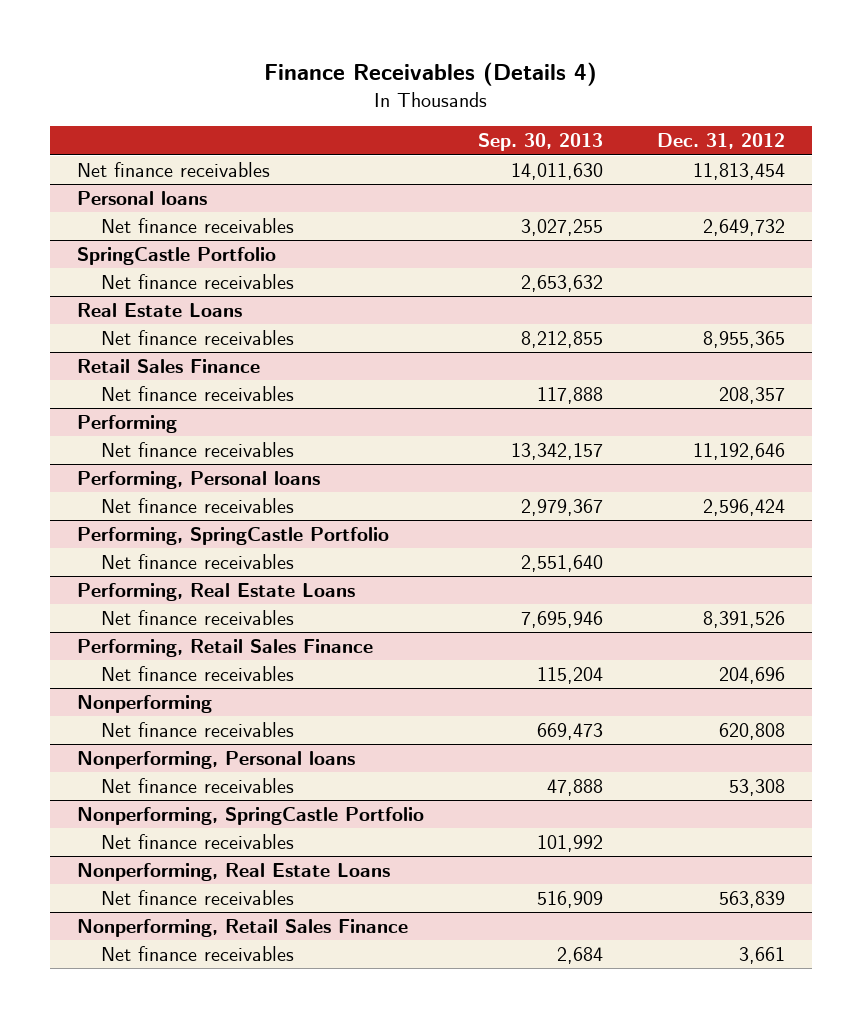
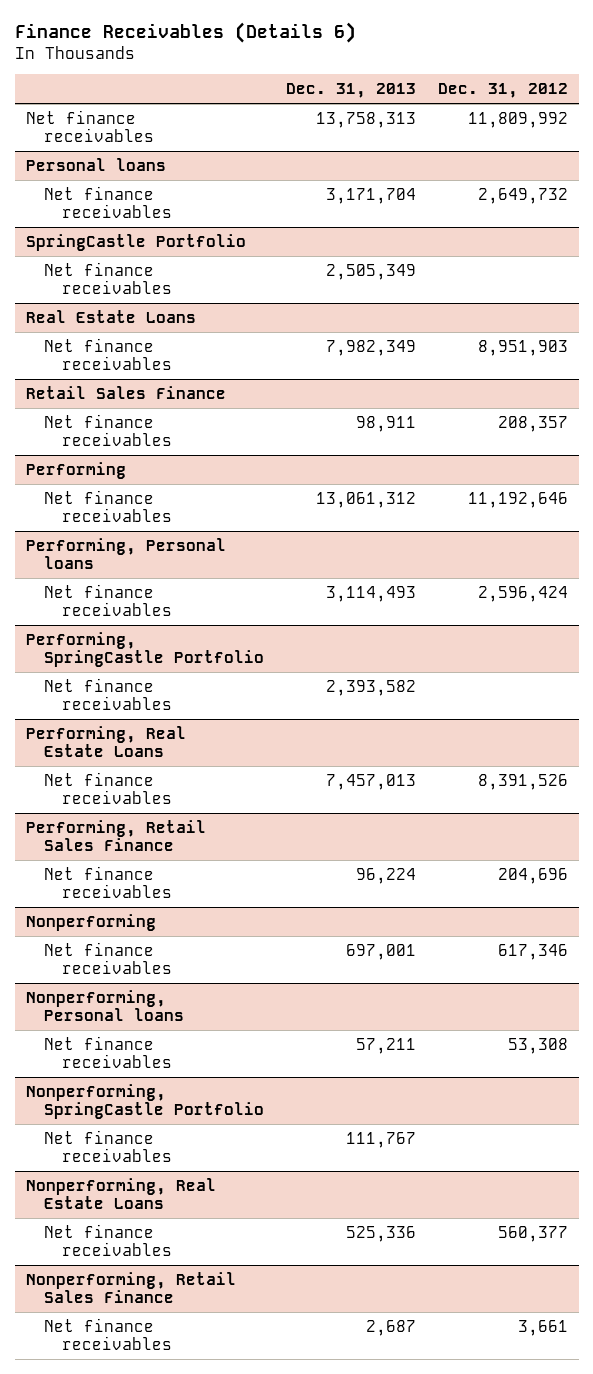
- Finance Receivables (Details 4)
+ Finance Receivables (Details 6)
- | Sep. 30, 2013 | Dec. 31, 2012
+ | Dec. 31, 2013 | Dec. 31, 2012
- Net finance receivables | 14,011,630 | 11,813,454
+ Net finance receivables | 13,758,313 | 11,809,992
@ Real Estate Loans
- Net finance receivables | 8,212,855 | 8,955,365
+ Net finance receivables | 7,982,349 | 8,951,903
@ Nonperforming
- Net finance receivables | 669,473 | 620,808
+ Net finance receivables | 697,001 | 617,346
@ Nonperforming, Real Estate Loans
- Net finance receivables | 516,909 | 563,839
+ Net finance receivables | 525,336 | 560,377

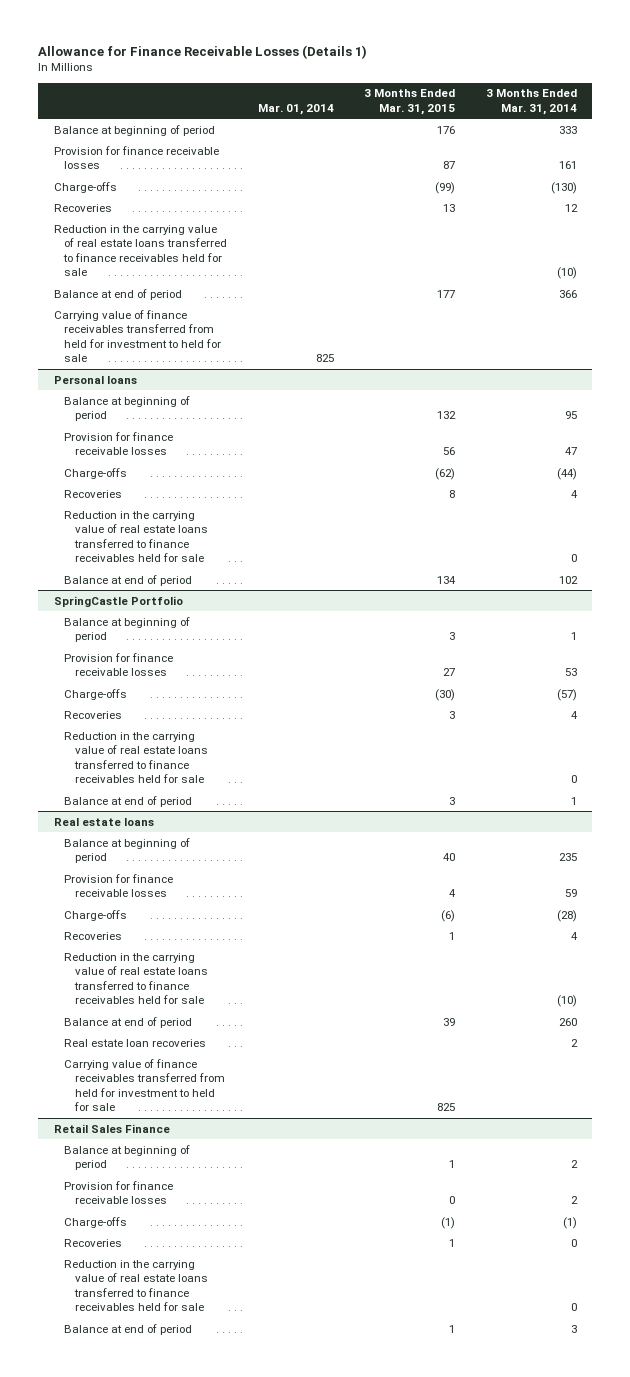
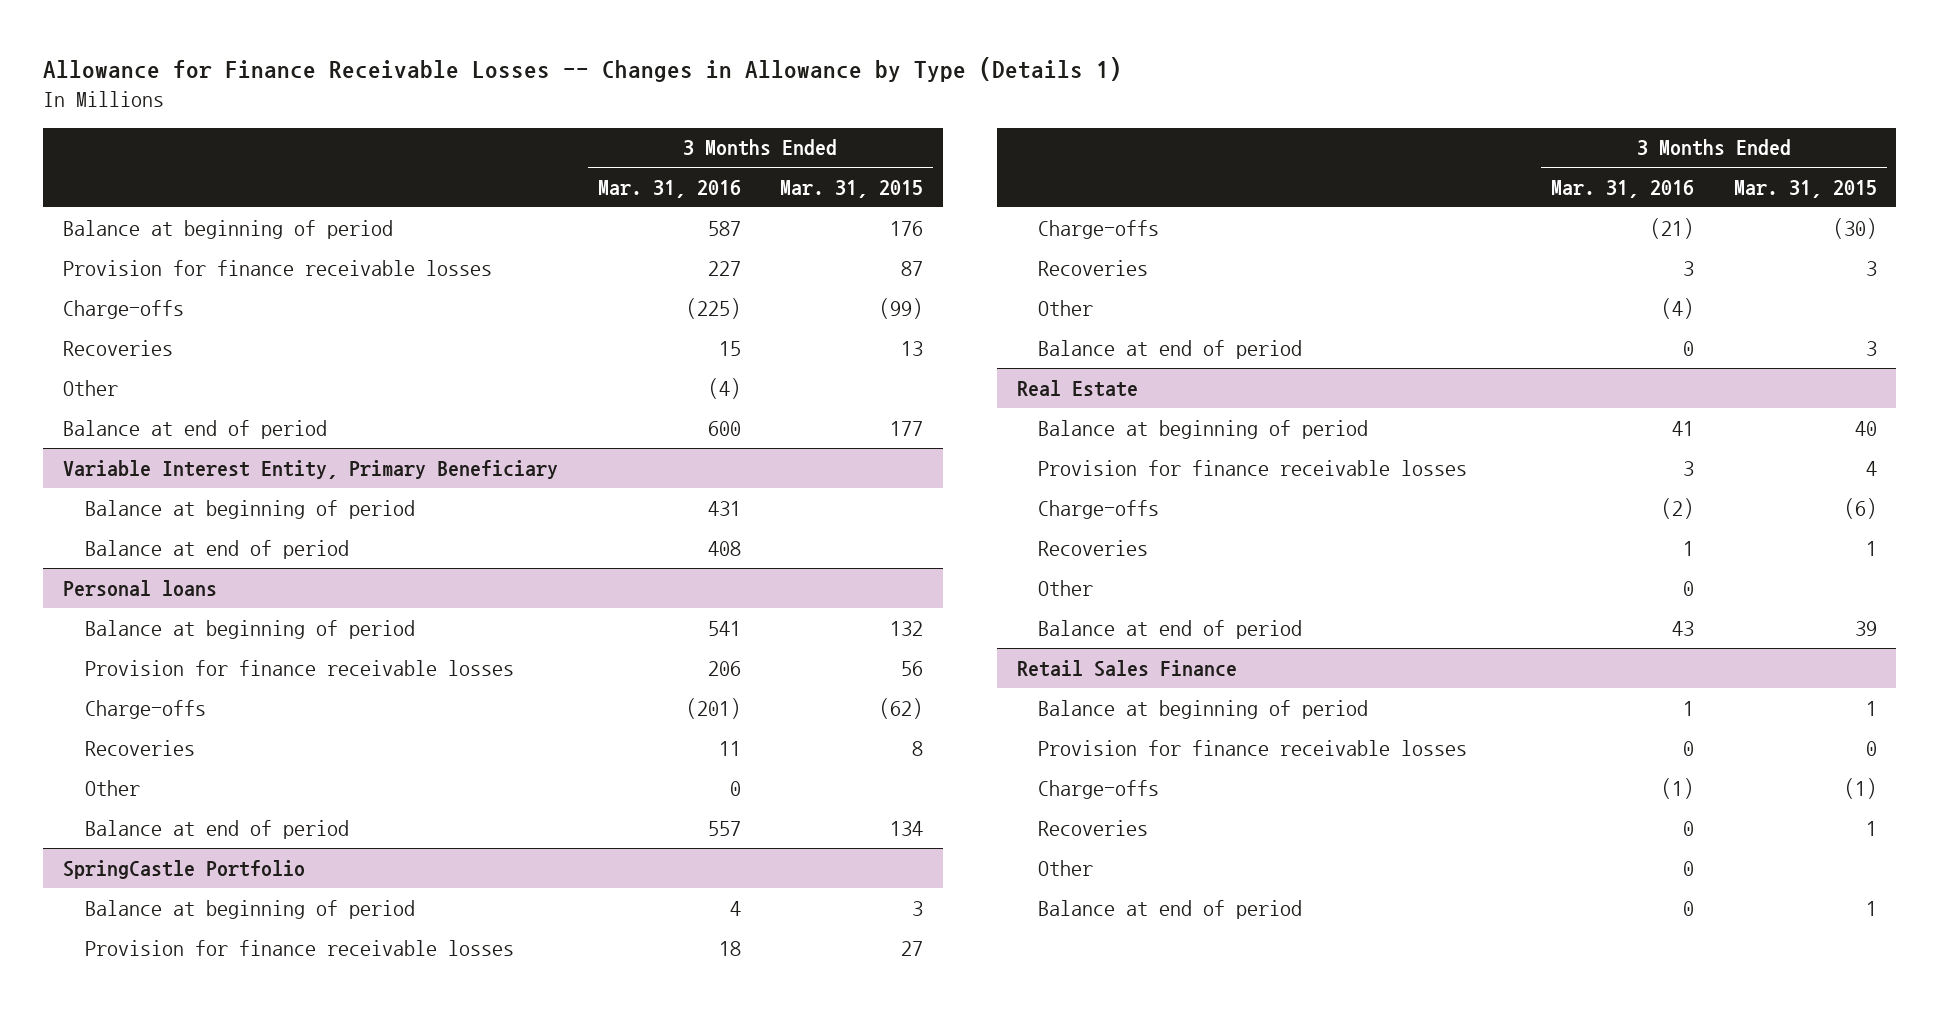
- Allowance for Finance Receivable Losses (Details 1)
+ Allowance for Finance Receivable Losses -- Changes in Allowance by Type (Details 1)
- | Mar. 01, 2014 | 3 Months Ended Mar. 31, 2015 | 3 Months Ended Mar. 31, 2014
+ | 3 Months Ended Mar. 31, 2016 | 3 Months Ended Mar. 31, 2015
- Reduction in the carrying value of real estate loans transferred to finance receivables held for sale | | | (10)
+ Other | (4) |
- Carrying value of finance receivables transferred from held for investment to held for sale | 825 | |
+ Variable Interest Entity, Primary Beneficiary
+ Balance at beginning of period | 431 |
+ Balance at end of period | 408 |
@ Personal loans
- Reduction in the carrying value of real estate loans transferred to finance receivables held for sale | | | 0
+ Other | 0 |
@ SpringCastle Portfolio
- Reduction in the carrying value of real estate loans transferred to finance receivables held for sale | | | 0
+ Other | (4) |
- Real estate loans
+ Real Estate
- Reduction in the carrying value of real estate loans transferred to finance receivables held for sale | | | (10)
+ Other | 0 |
- Real estate loan recoveries | | | 2
- Carrying value of finance receivables transferred from held for investment to held for sale | | 825 |
@ Retail Sales Finance
- Reduction in the carrying value of real estate loans transferred to finance receivables held for sale | | | 0
+ Other | 0 |

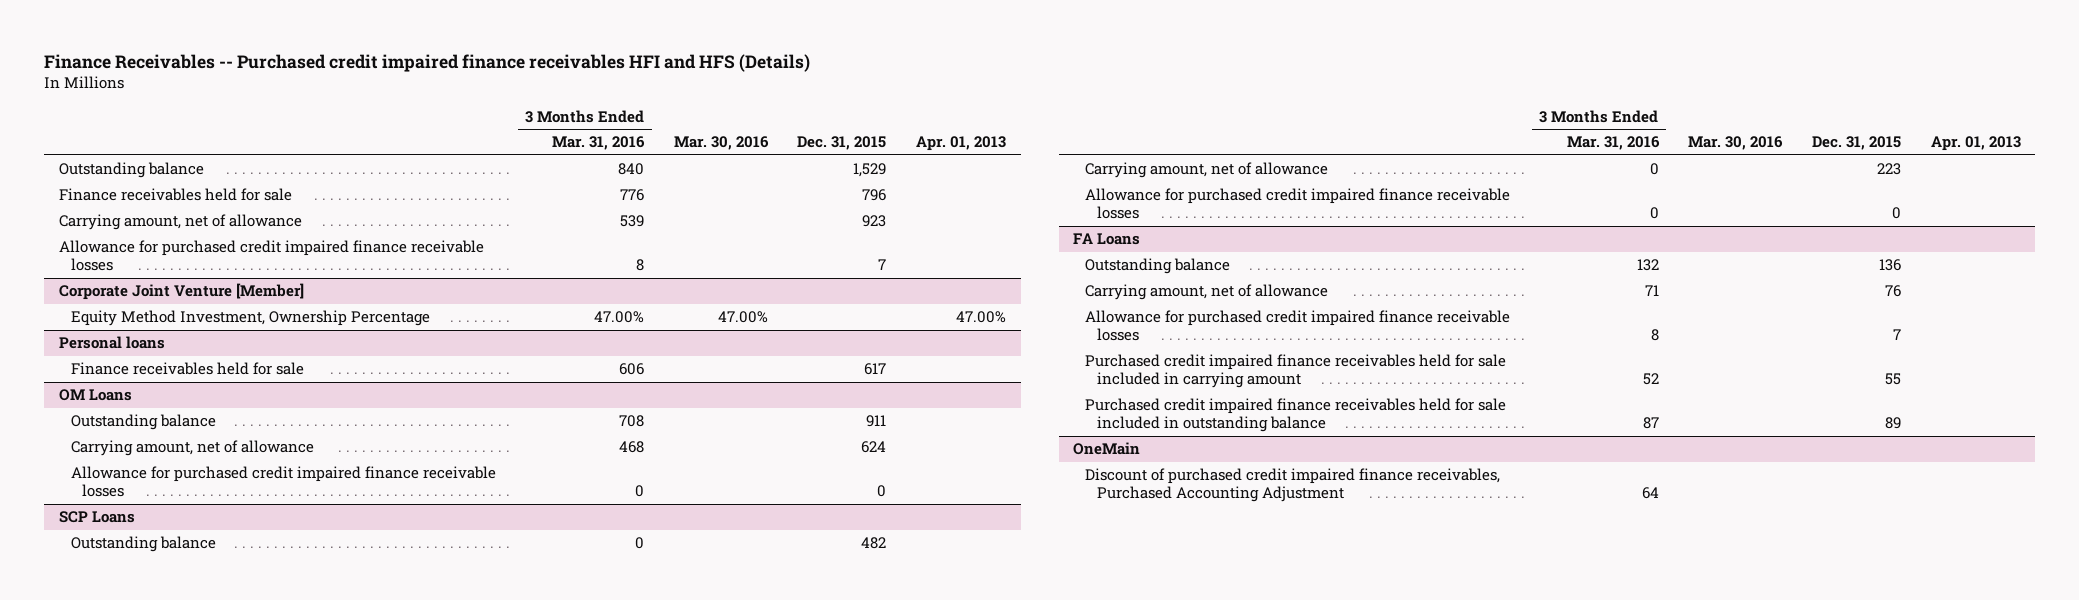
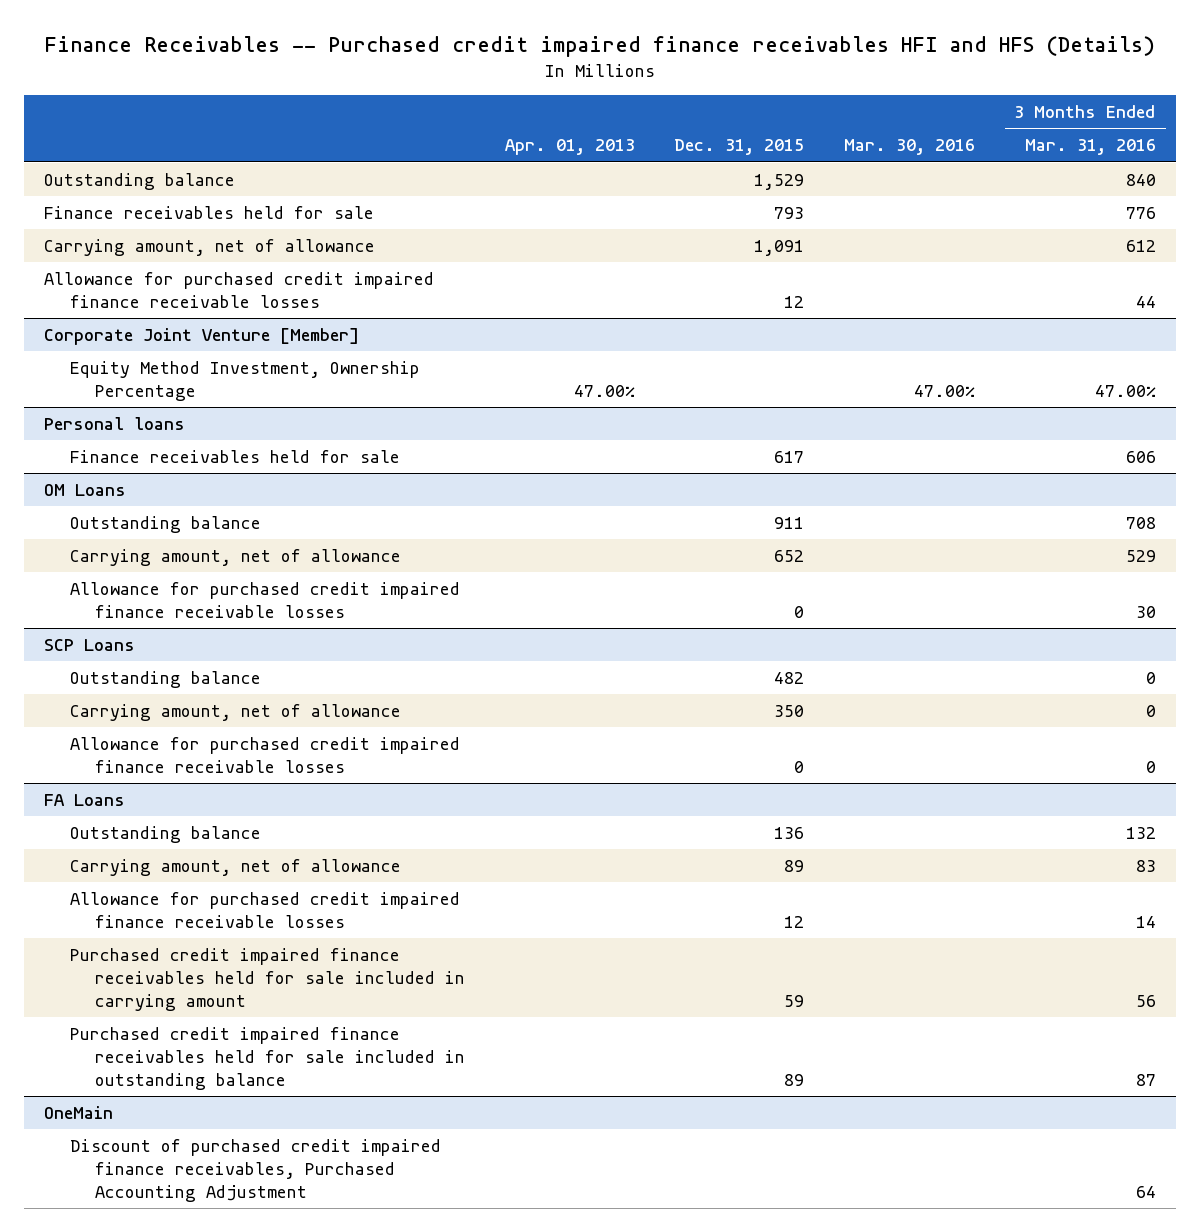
- | 3 Months Ended Mar. 31, 2016 | Mar. 30, 2016 | Dec. 31, 2015 | Apr. 01, 2013
+ | Apr. 01, 2013 | Dec. 31, 2015 | Mar. 30, 2016 | 3 Months Ended Mar. 31, 2016
- Finance receivables held for sale | 776 | | 796 |
- Carrying amount, net of allowance | 539 | | 923 |
- Allowance for purchased credit impaired finance receivable losses | 8 | | 7 |
+ Finance receivables held for sale | | 793 | | 776
+ Carrying amount, net of allowance | | 1,091 | | 612
+ Allowance for purchased credit impaired finance receivable losses | | 12 | | 44
@ OM Loans
- Carrying amount, net of allowance | 468 | | 624 |
- Allowance for purchased credit impaired finance receivable losses | 0 | | 0 |
+ Carrying amount, net of allowance | | 652 | | 529
+ Allowance for purchased credit impaired finance receivable losses | | 0 | | 30
@ SCP Loans
- Carrying amount, net of allowance | 0 | | 223 |
+ Carrying amount, net of allowance | | 350 | | 0
@ FA Loans
- Carrying amount, net of allowance | 71 | | 76 |
- Allowance for purchased credit impaired finance receivable losses | 8 | | 7 |
- Purchased credit impaired finance receivables held for sale included in carrying amount | 52 | | 55 |
+ Carrying amount, net of allowance | | 89 | | 83
+ Allowance for purchased credit impaired finance receivable losses | | 12 | | 14
+ Purchased credit impaired finance receivables held for sale included in carrying amount | | 59 | | 56

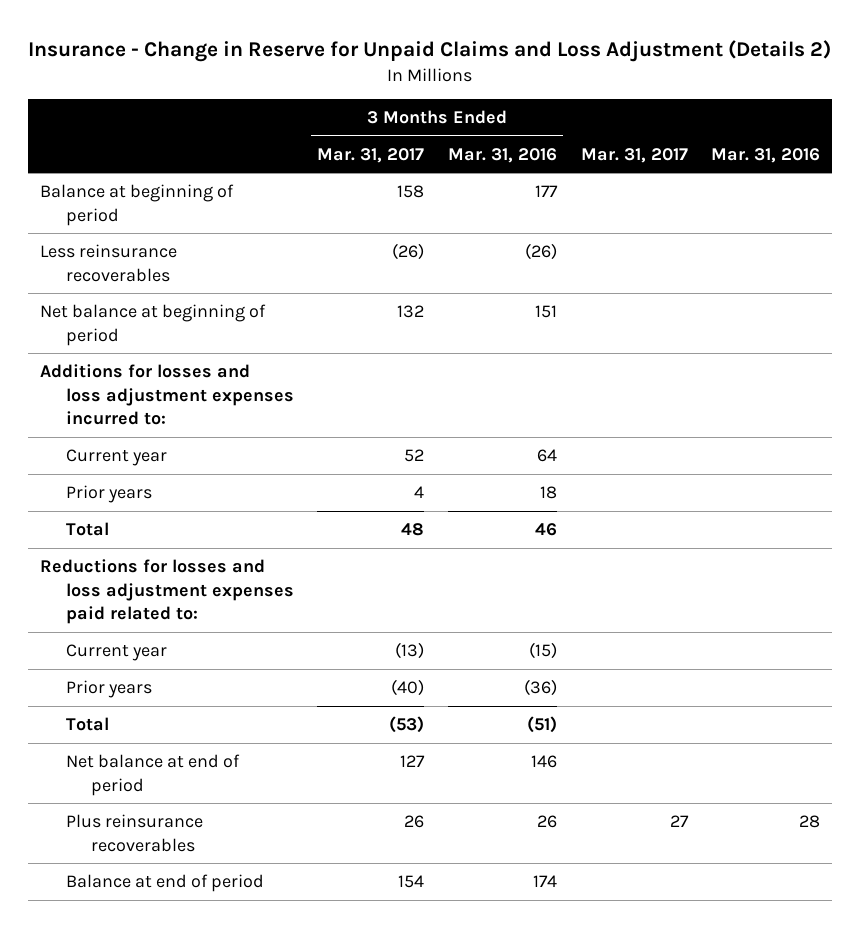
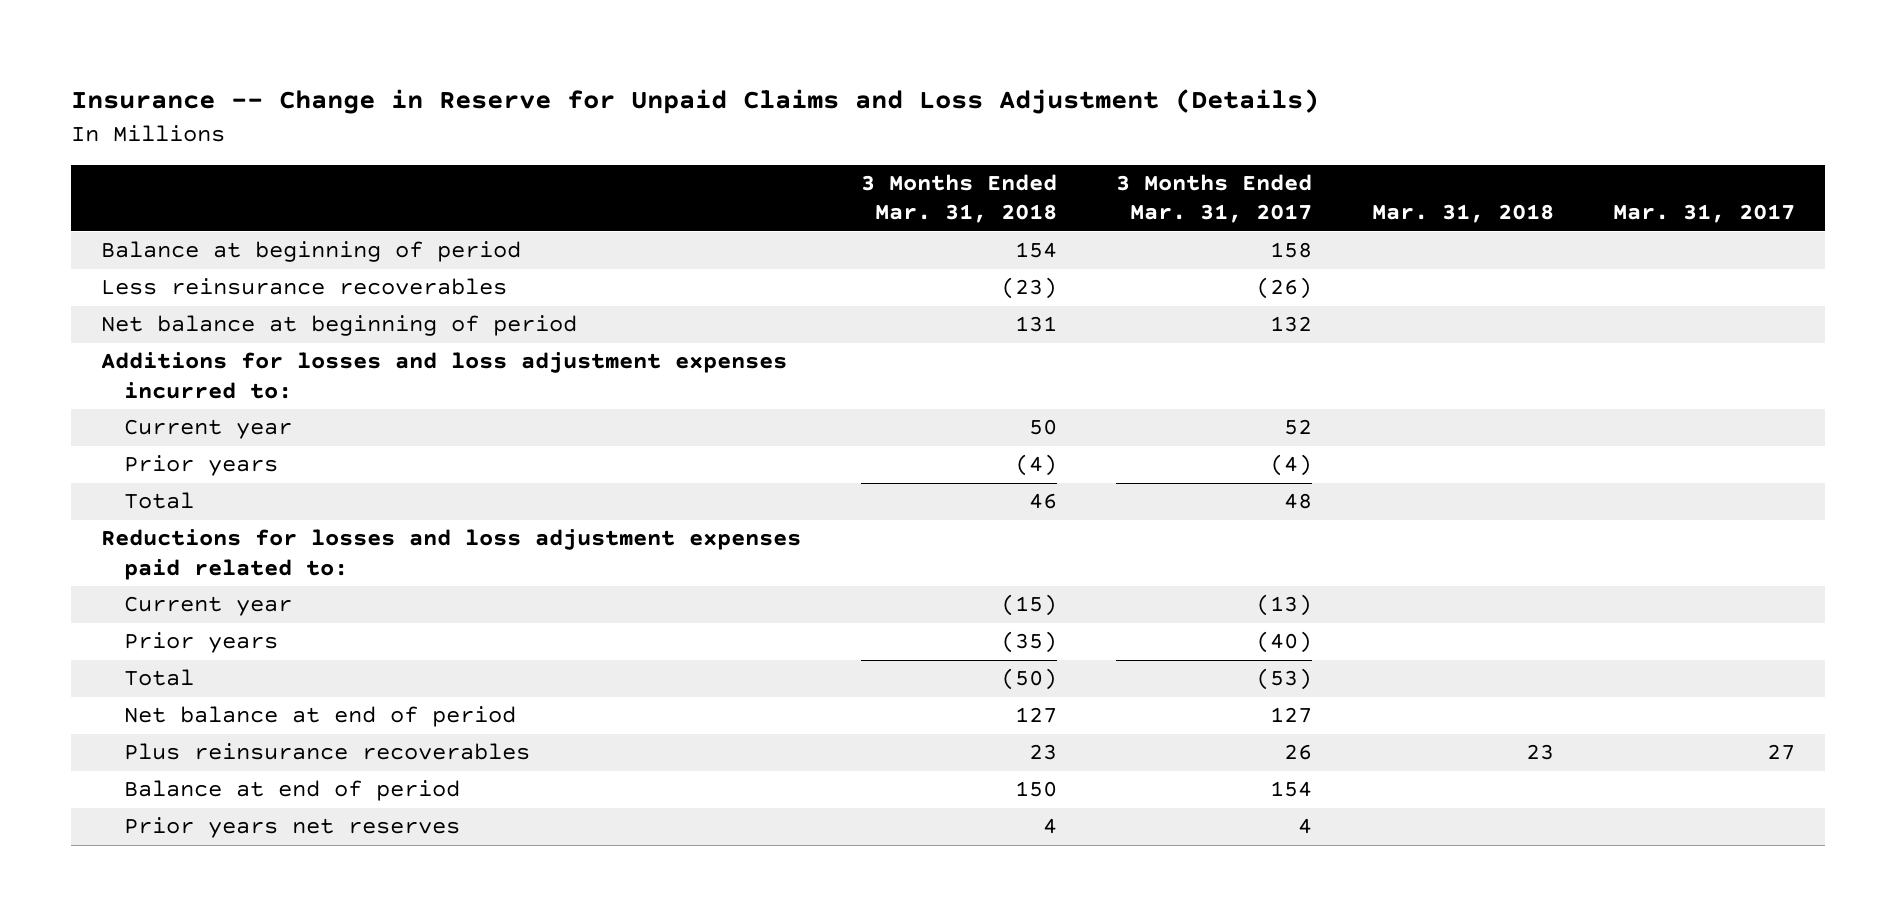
- Insurance - Change in Reserve for Unpaid Claims and Loss Adjustment (Details 2)
+ Insurance -- Change in Reserve for Unpaid Claims and Loss Adjustment (Details)
- | 3 Months Ended Mar. 31, 2017 | 3 Months Ended Mar. 31, 2016 | Mar. 31, 2017 | Mar. 31, 2016
+ | 3 Months Ended Mar. 31, 2018 | 3 Months Ended Mar. 31, 2017 | Mar. 31, 2018 | Mar. 31, 2017
- Prior years | 4 | 18 | |
+ Prior years | (4) | (4) | |
+ Prior years net reserves | 4 | 4 | |

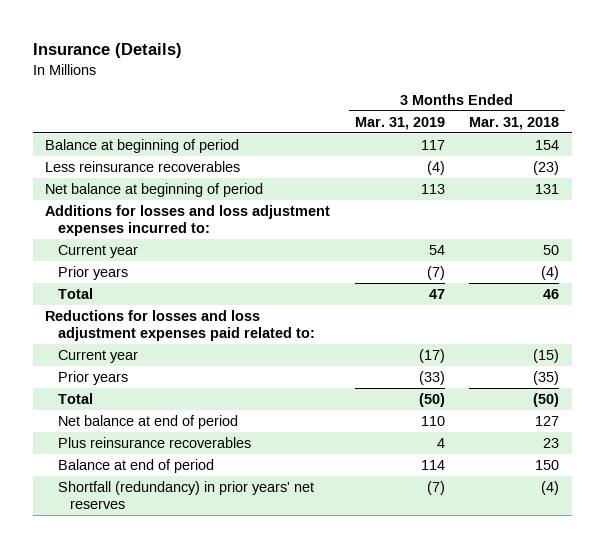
- Insurance -- Change in Reserve for Unpaid Claims and Loss Adjustment (Details)
+ Insurance (Details)
- | 3 Months Ended Mar. 31, 2018 | 3 Months Ended Mar. 31, 2017 | Mar. 31, 2018 | Mar. 31, 2017
+ | 3 Months Ended Mar. 31, 2019 | 3 Months Ended Mar. 31, 2018
- Prior years net reserves | 4 | 4 | |
+ Shortfall (redundancy) in prior years' net reserves | (7) | (4)

